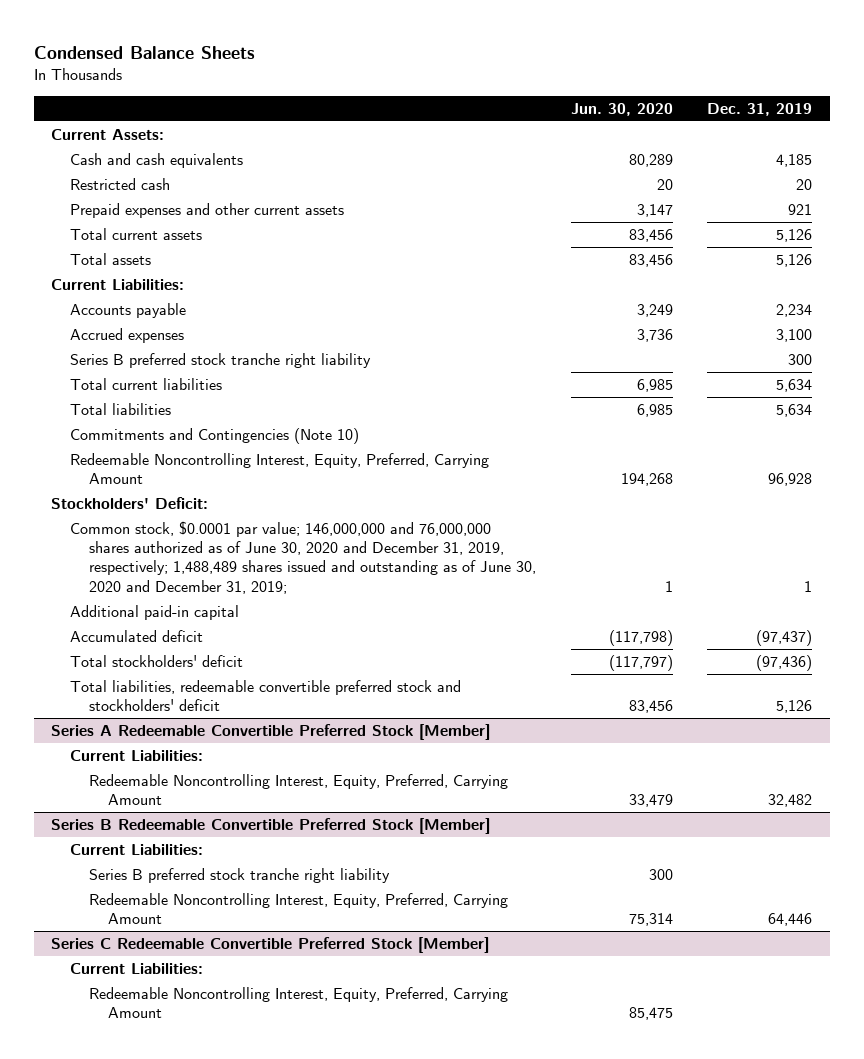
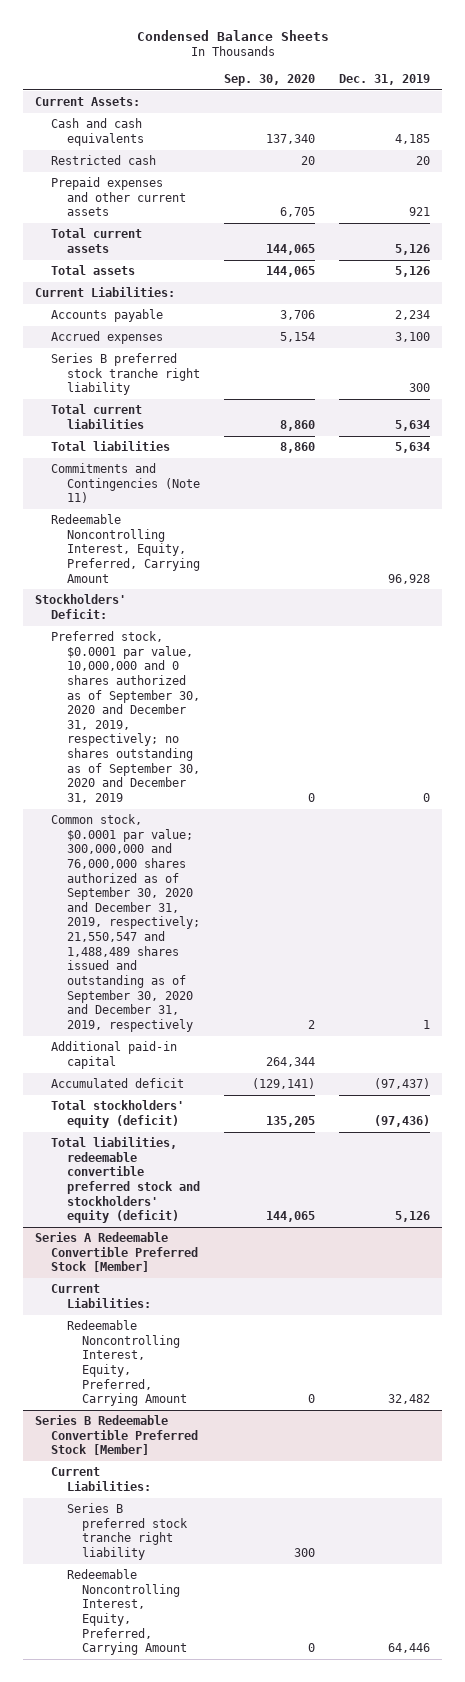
- | Jun. 30, 2020 | Dec. 31, 2019
+ | Sep. 30, 2020 | Dec. 31, 2019
- Commitments and Contingencies (Note 10)
+ Commitments and Contingencies (Note 11)
- Common stock, $0.0001 par value; 146,000,000 and 76,000,000 shares authorized as of June 30, 2020 and December 31, 2019, respectively; 1,488,489 shares issued and outstanding as of June 30, 2020 and December 31, 2019; | 1 | 1
+ Preferred stock, $0.0001 par value, 10,000,000 and 0 shares authorized as of September 30, 2020 and December 31, 2019, respectively; no shares outstanding as of September 30, 2020 and December 31, 2019 | 0 | 0
+ Common stock, $0.0001 par value; 300,000,000 and 76,000,000 shares authorized as of September 30, 2020 and December 31, 2019, respectively; 21,550,547 and 1,488,489 shares issued and outstanding as of September 30, 2020 and December 31, 2019, respectively | 2 | 1
- Total stockholders' deficit | (117,797) | (97,436)
- Total liabilities, redeemable convertible preferred stock and stockholders' deficit | 83,456 | 5,126
+ Total stockholders' equity (deficit) | 135,205 | (97,436)
+ Total liabilities, redeemable convertible preferred stock and stockholders' equity (deficit) | 144,065 | 5,126
- Series C Redeemable Convertible Preferred Stock [Member]
- Current Liabilities:
- Redeemable Noncontrolling Interest, Equity, Preferred, Carrying Amount | 85,475 |

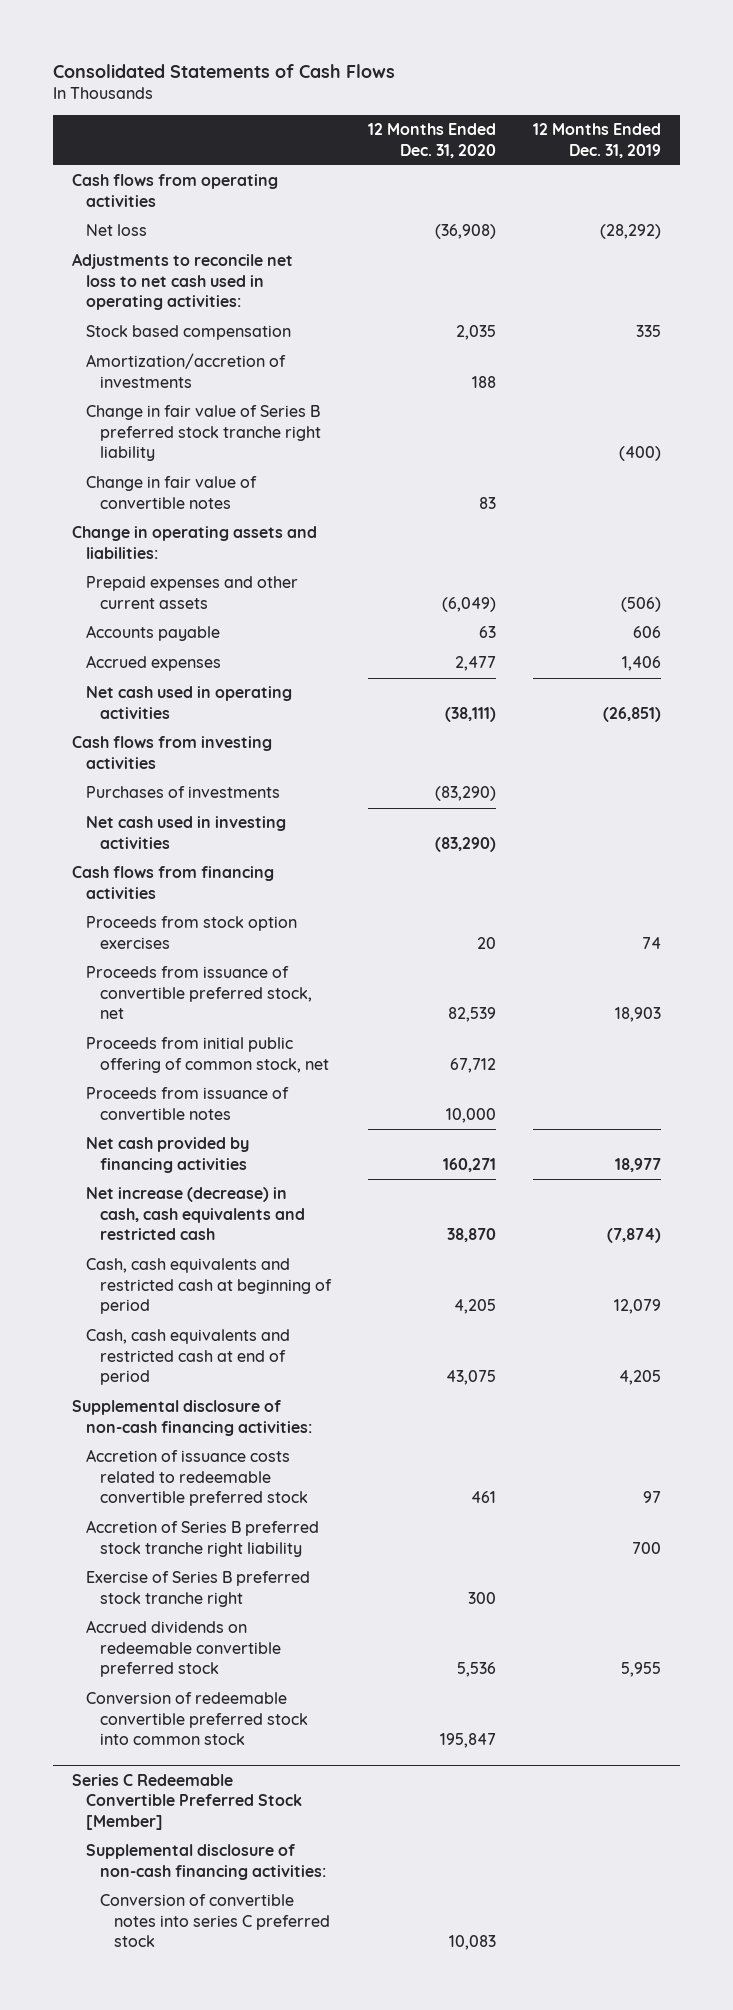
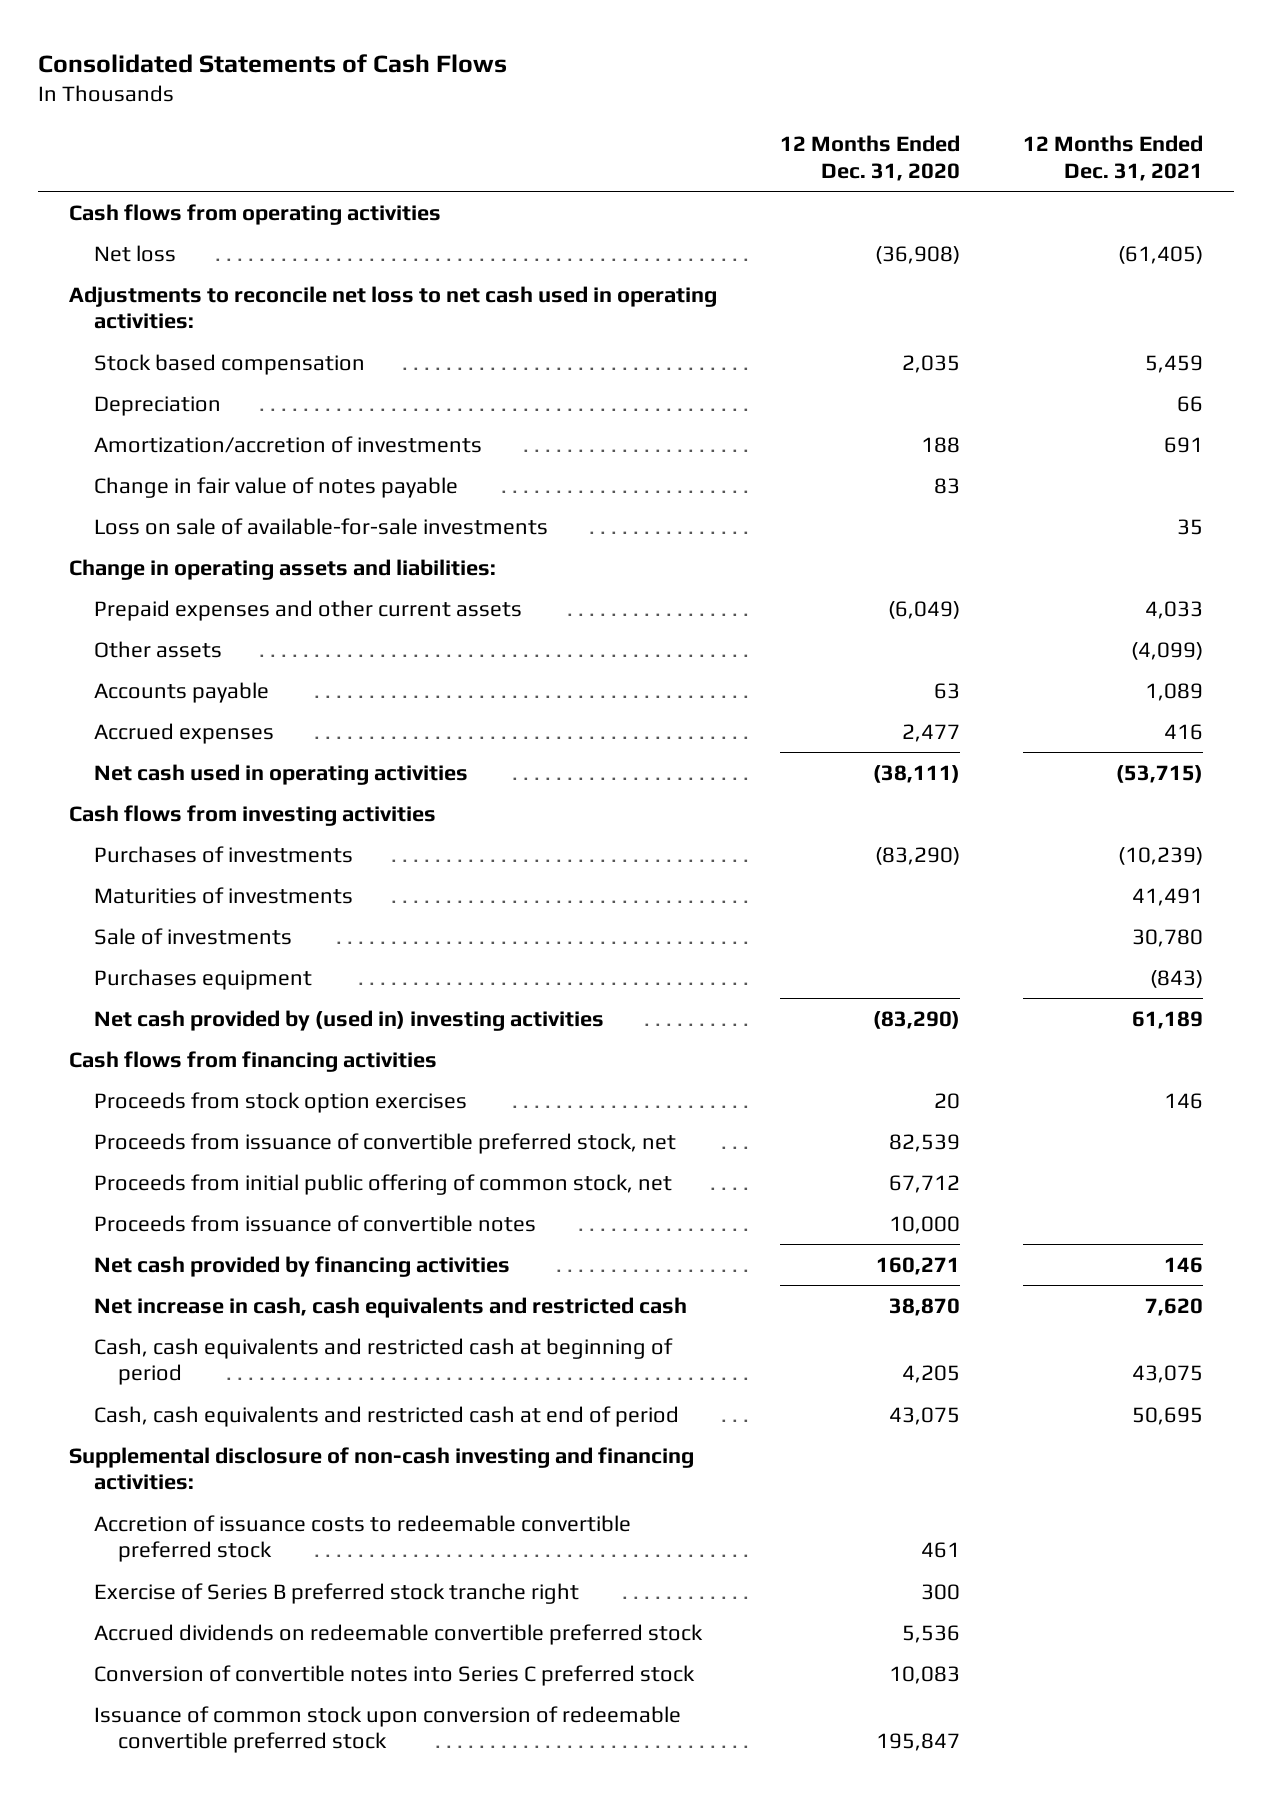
- | 12 Months Ended Dec. 31, 2020 | 12 Months Ended Dec. 31, 2019
+ | 12 Months Ended Dec. 31, 2020 | 12 Months Ended Dec. 31, 2021
+ Depreciation | | 66
- Change in fair value of Series B preferred stock tranche right liability | | (400)
- Change in fair value of convertible notes | 83 |
+ Change in fair value of notes payable | 83 |
+ Loss on sale of available-for-sale investments | | 35
+ Other assets | | (4,099)
- Net cash used in investing activities | (83,290) |
+ Maturities of investments | | 41,491
+ Sale of investments | | 30,780
+ Purchases equipment | | (843)
+ Net cash provided by (used in) investing activities | (83,290) | 61,189
- Net increase (decrease) in cash, cash equivalents and restricted cash | 38,870 | (7,874)
+ Net increase in cash, cash equivalents and restricted cash | 38,870 | 7,620
- Supplemental disclosure of non-cash financing activities:
- Accretion of issuance costs related to redeemable convertible preferred stock | 461 | 97
- Accretion of Series B preferred stock tranche right liability | | 700
+ Supplemental disclosure of non-cash investing and financing activities:
+ Accretion of issuance costs to redeemable convertible preferred stock | 461 |
- Conversion of redeemable convertible preferred stock into common stock | 195,847 |
- Series C Redeemable Convertible Preferred Stock [Member]
- Supplemental disclosure of non-cash financing activities:
- Conversion of convertible notes into series C preferred stock | 10,083 |
+ Conversion of convertible notes into Series C preferred stock | 10,083 |
+ Issuance of common stock upon conversion of redeemable convertible preferred stock | 195,847 |

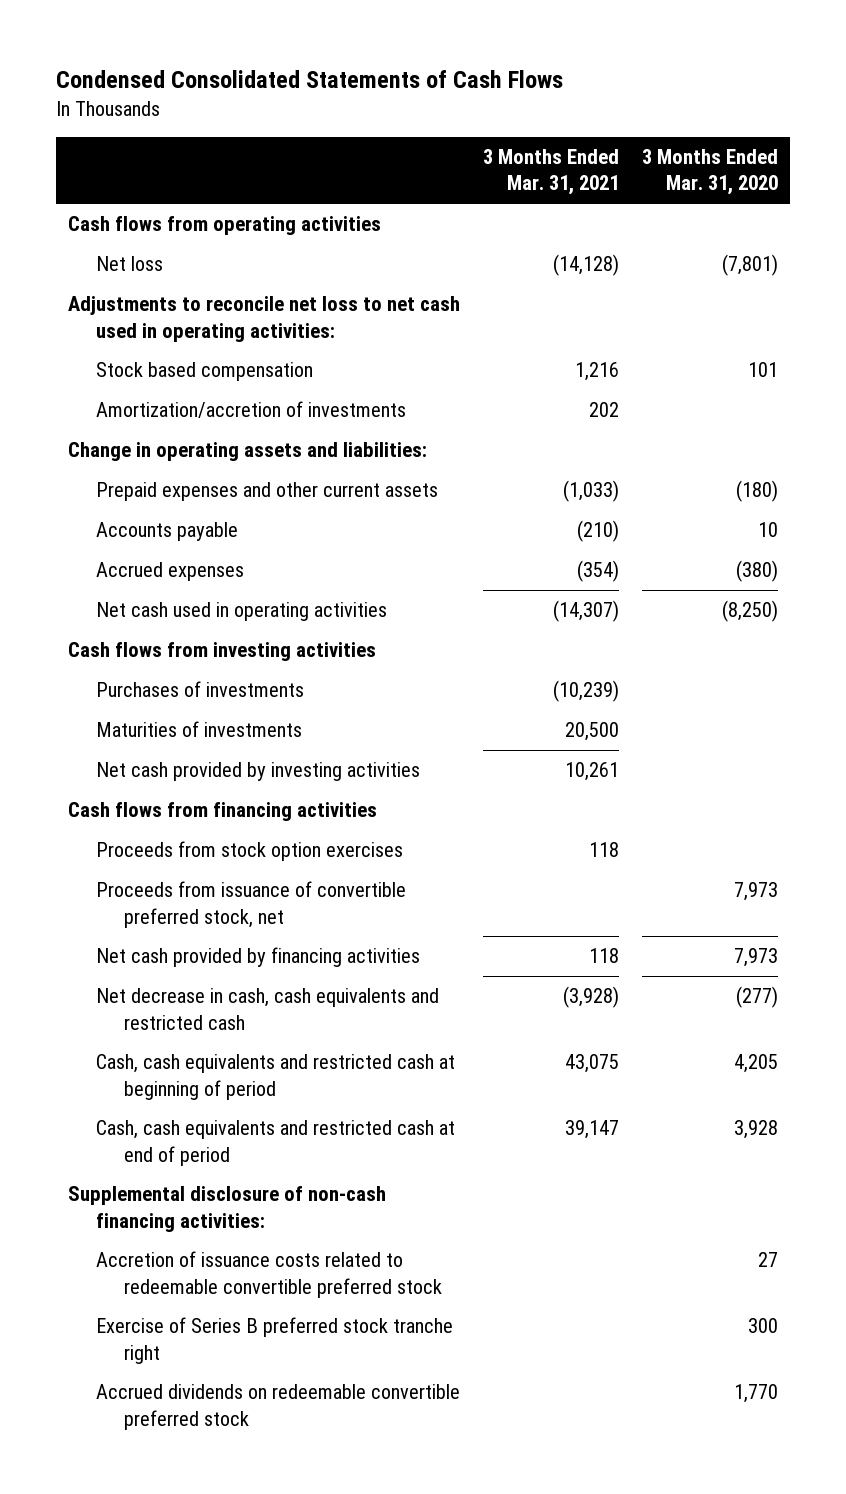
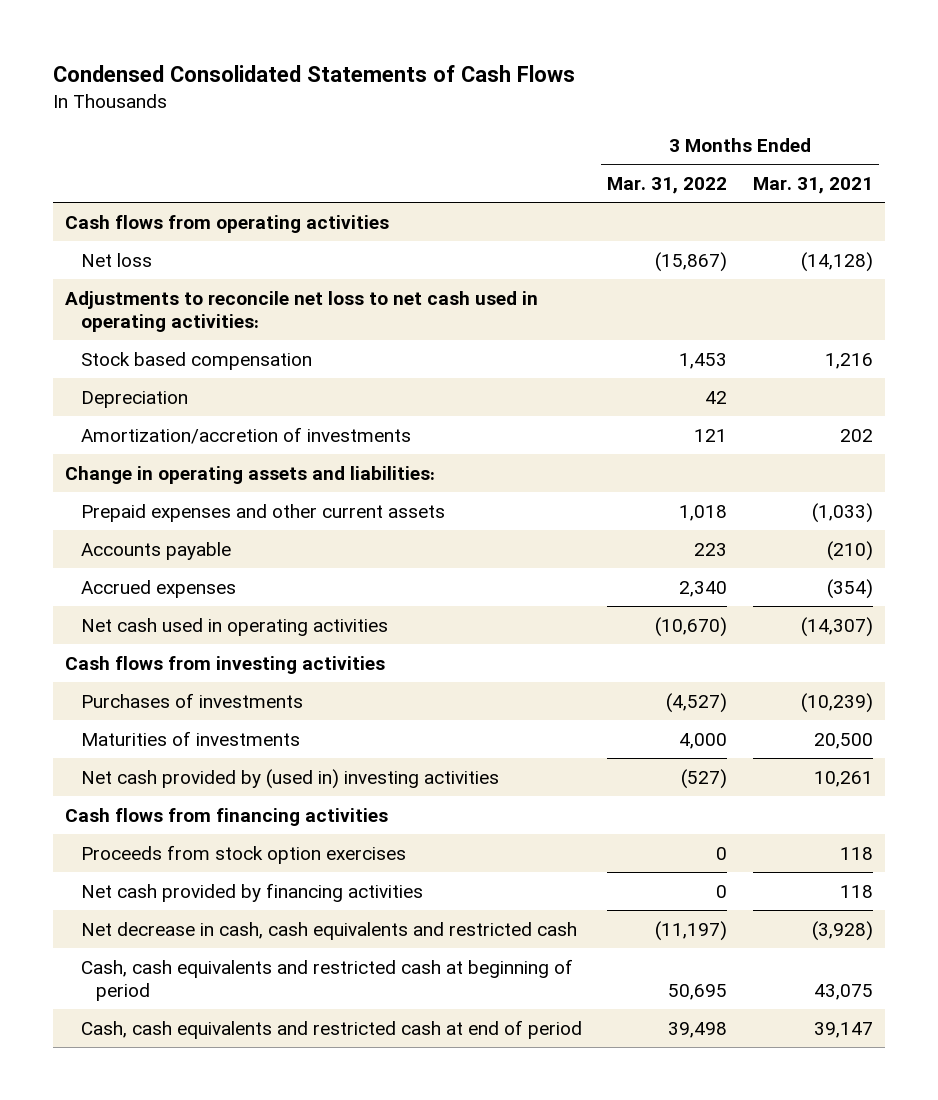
- | 3 Months Ended Mar. 31, 2021 | 3 Months Ended Mar. 31, 2020
+ | 3 Months Ended Mar. 31, 2022 | 3 Months Ended Mar. 31, 2021
+ Depreciation | 42 |
- Net cash provided by investing activities | 10,261 |
+ Net cash provided by (used in) investing activities | (527) | 10,261
- Proceeds from issuance of convertible preferred stock, net | | 7,973
- Supplemental disclosure of non-cash financing activities:
- Accretion of issuance costs related to redeemable convertible preferred stock | | 27
- Exercise of Series B preferred stock tranche right | | 300
- Accrued dividends on redeemable convertible preferred stock | | 1,770

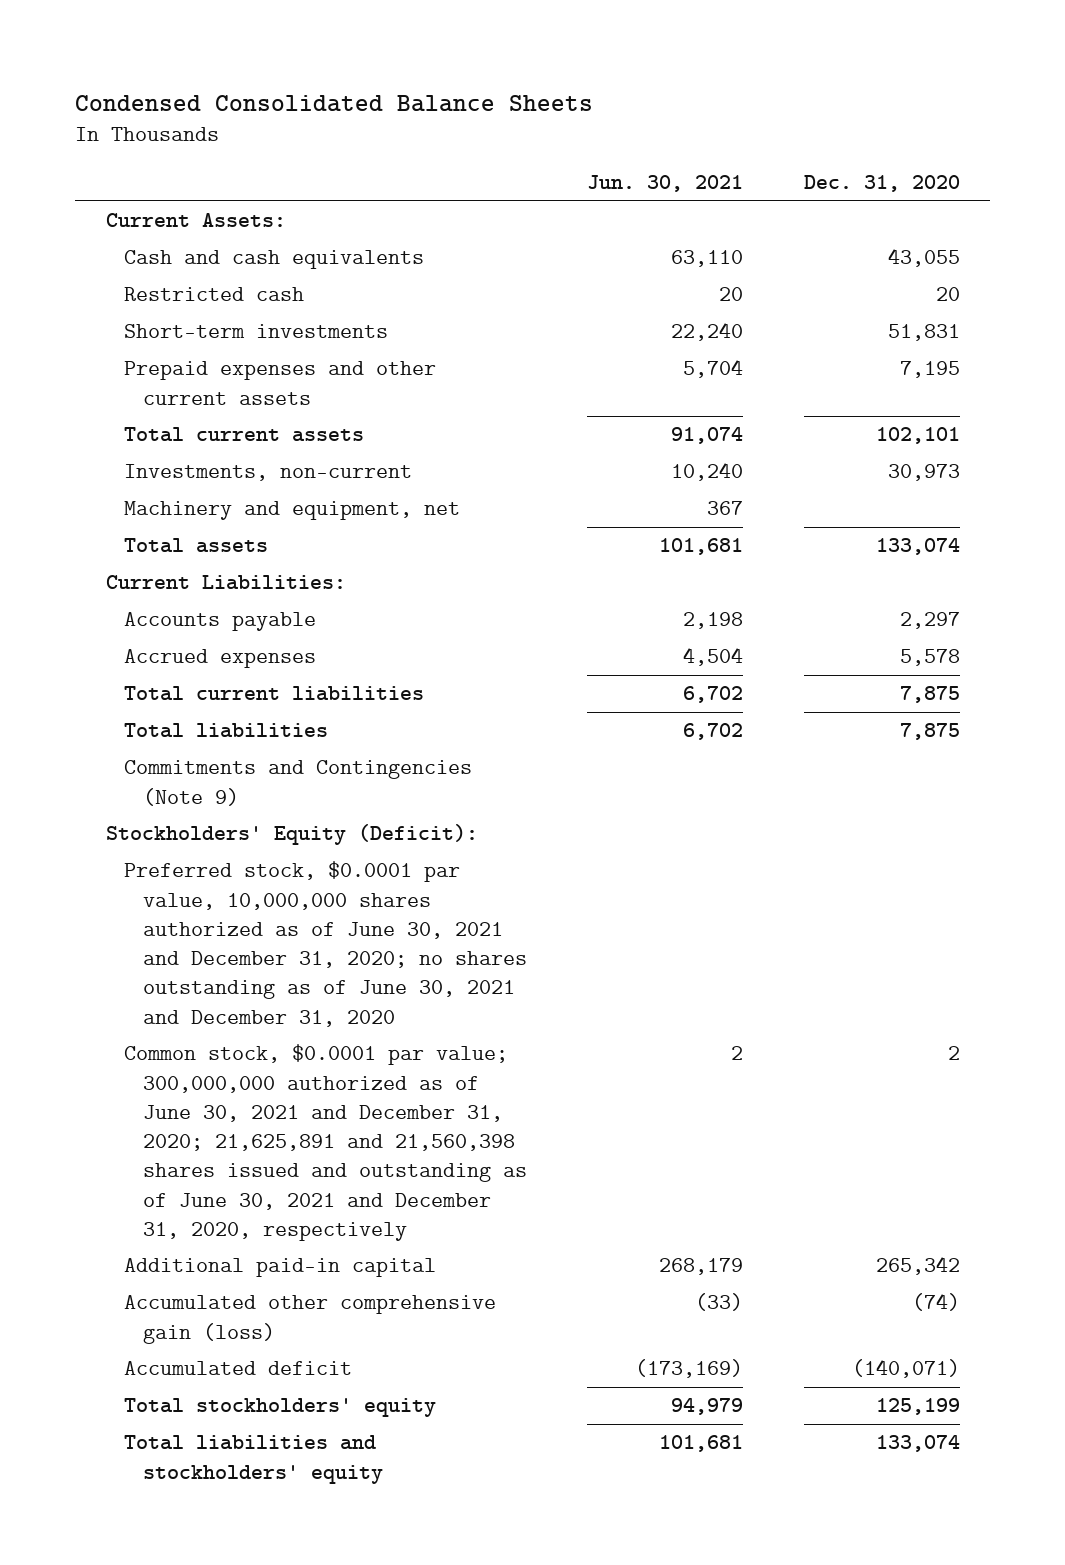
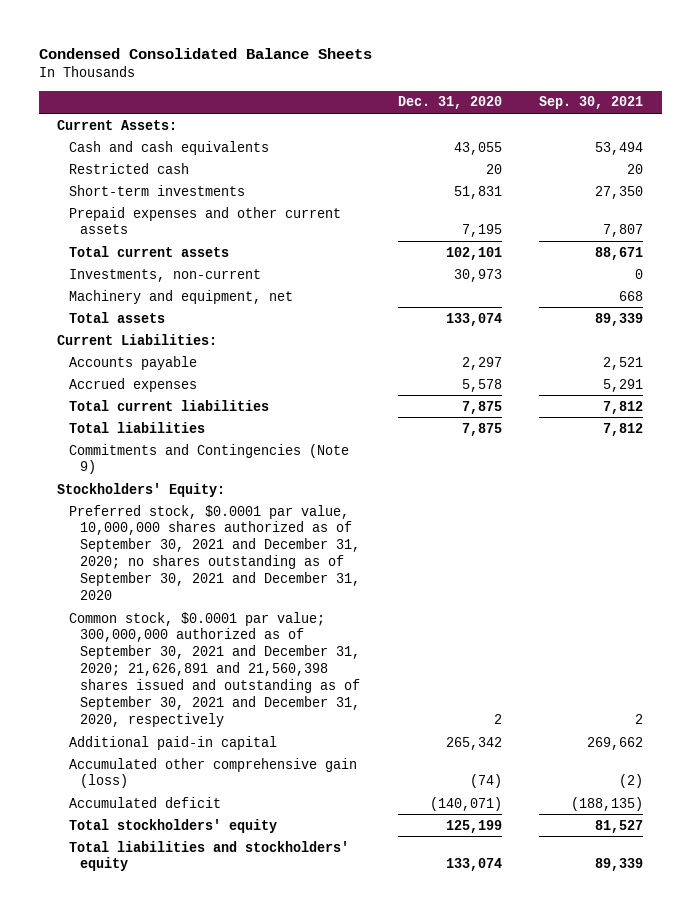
- | Jun. 30, 2021 | Dec. 31, 2020
+ | Dec. 31, 2020 | Sep. 30, 2021
- Stockholders' Equity (Deficit):
- Preferred stock, $0.0001 par value, 10,000,000 shares authorized as of June 30, 2021 and December 31, 2020; no shares outstanding as of June 30, 2021 and December 31, 2020
- Common stock, $0.0001 par value; 300,000,000 authorized as of June 30, 2021 and December 31, 2020; 21,625,891 and 21,560,398 shares issued and outstanding as of June 30, 2021 and December 31, 2020, respectively | 2 | 2
+ Stockholders' Equity:
+ Preferred stock, $0.0001 par value, 10,000,000 shares authorized as of September 30, 2021 and December 31, 2020; no shares outstanding as of September 30, 2021 and December 31, 2020
+ Common stock, $0.0001 par value; 300,000,000 authorized as of September 30, 2021 and December 31, 2020; 21,626,891 and 21,560,398 shares issued and outstanding as of September 30, 2021 and December 31, 2020, respectively | 2 | 2

